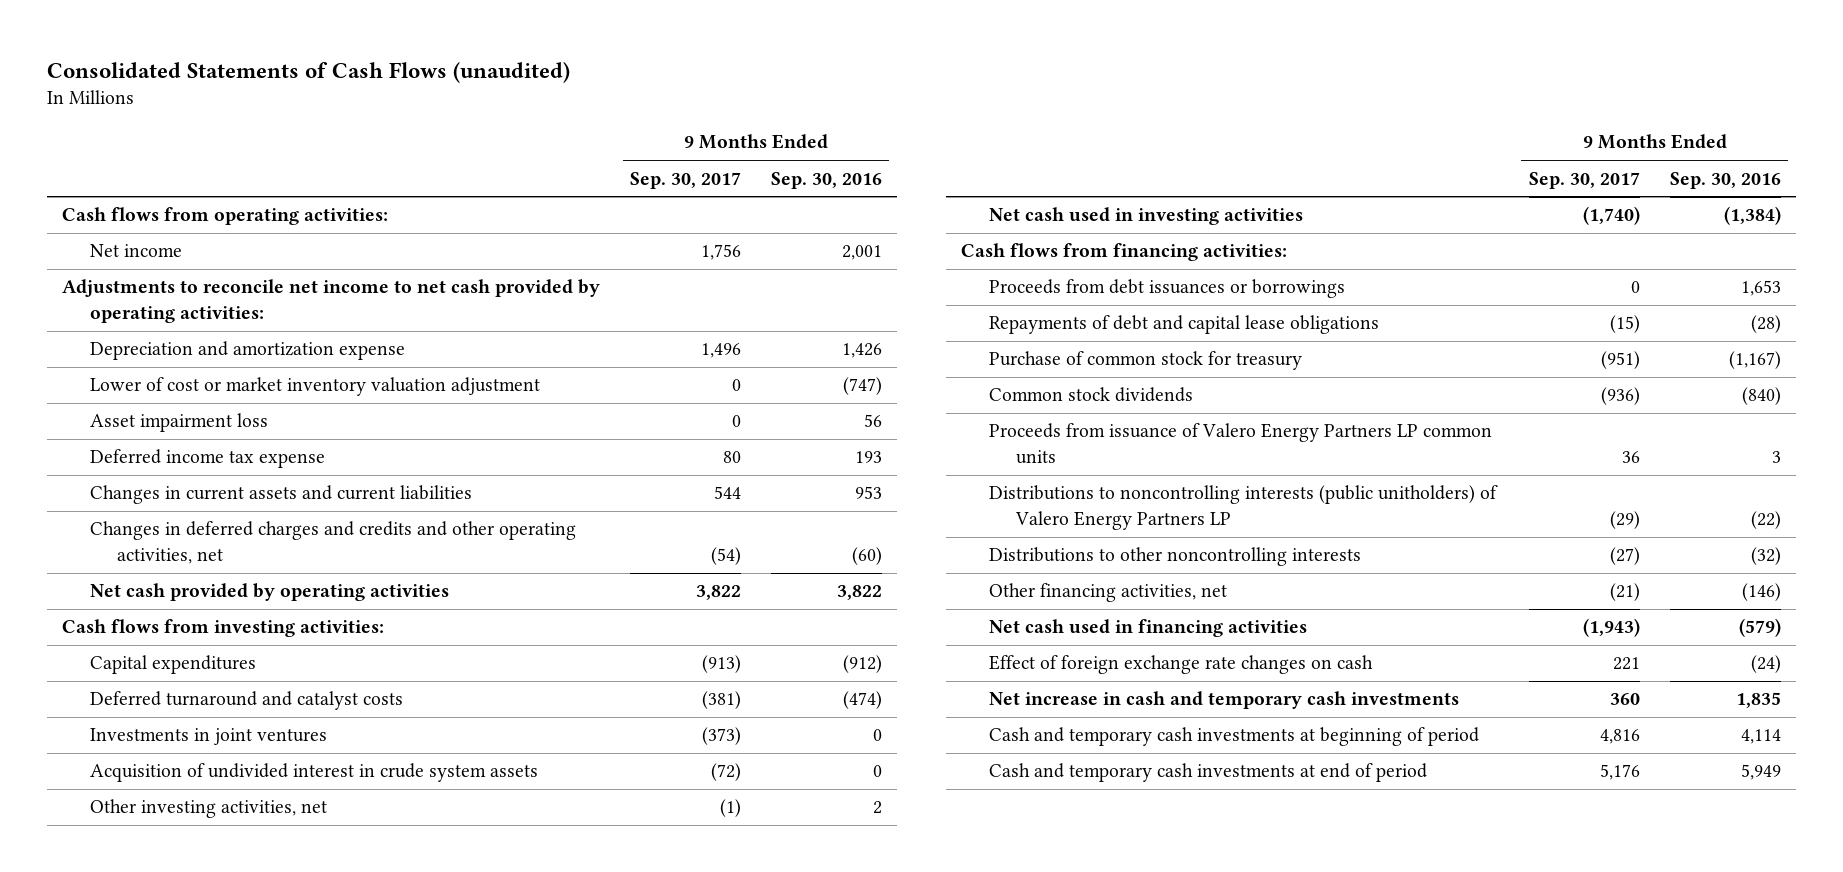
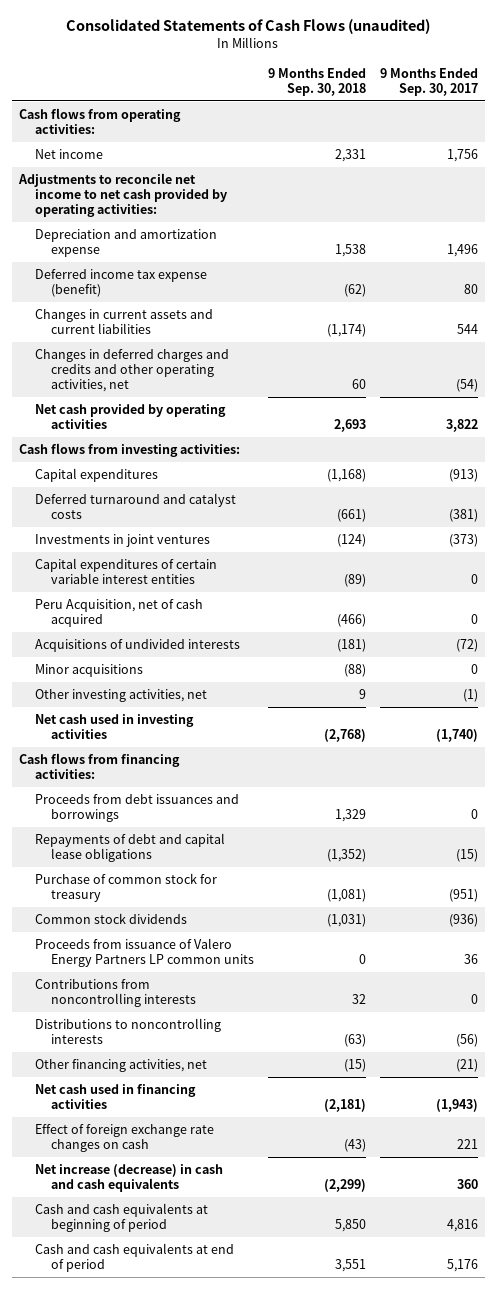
- | 9 Months Ended Sep. 30, 2017 | 9 Months Ended Sep. 30, 2016
+ | 9 Months Ended Sep. 30, 2018 | 9 Months Ended Sep. 30, 2017
- Lower of cost or market inventory valuation adjustment | 0 | (747)
- Asset impairment loss | 0 | 56
- Deferred income tax expense | 80 | 193
+ Deferred income tax expense (benefit) | (62) | 80
- Acquisition of undivided interest in crude system assets | (72) | 0
+ Capital expenditures of certain variable interest entities | (89) | 0
+ Peru Acquisition, net of cash acquired | (466) | 0
+ Acquisitions of undivided interests | (181) | (72)
+ Minor acquisitions | (88) | 0
- Proceeds from debt issuances or borrowings | 0 | 1,653
+ Proceeds from debt issuances and borrowings | 1,329 | 0
- Distributions to noncontrolling interests (public unitholders) of Valero Energy Partners LP | (29) | (22)
- Distributions to other noncontrolling interests | (27) | (32)
+ Contributions from noncontrolling interests | 32 | 0
+ Distributions to noncontrolling interests | (63) | (56)
- Net increase in cash and temporary cash investments | 360 | 1,835
- Cash and temporary cash investments at beginning of period | 4,816 | 4,114
- Cash and temporary cash investments at end of period | 5,176 | 5,949
+ Net increase (decrease) in cash and cash equivalents | (2,299) | 360
+ Cash and cash equivalents at beginning of period | 5,850 | 4,816
+ Cash and cash equivalents at end of period | 3,551 | 5,176

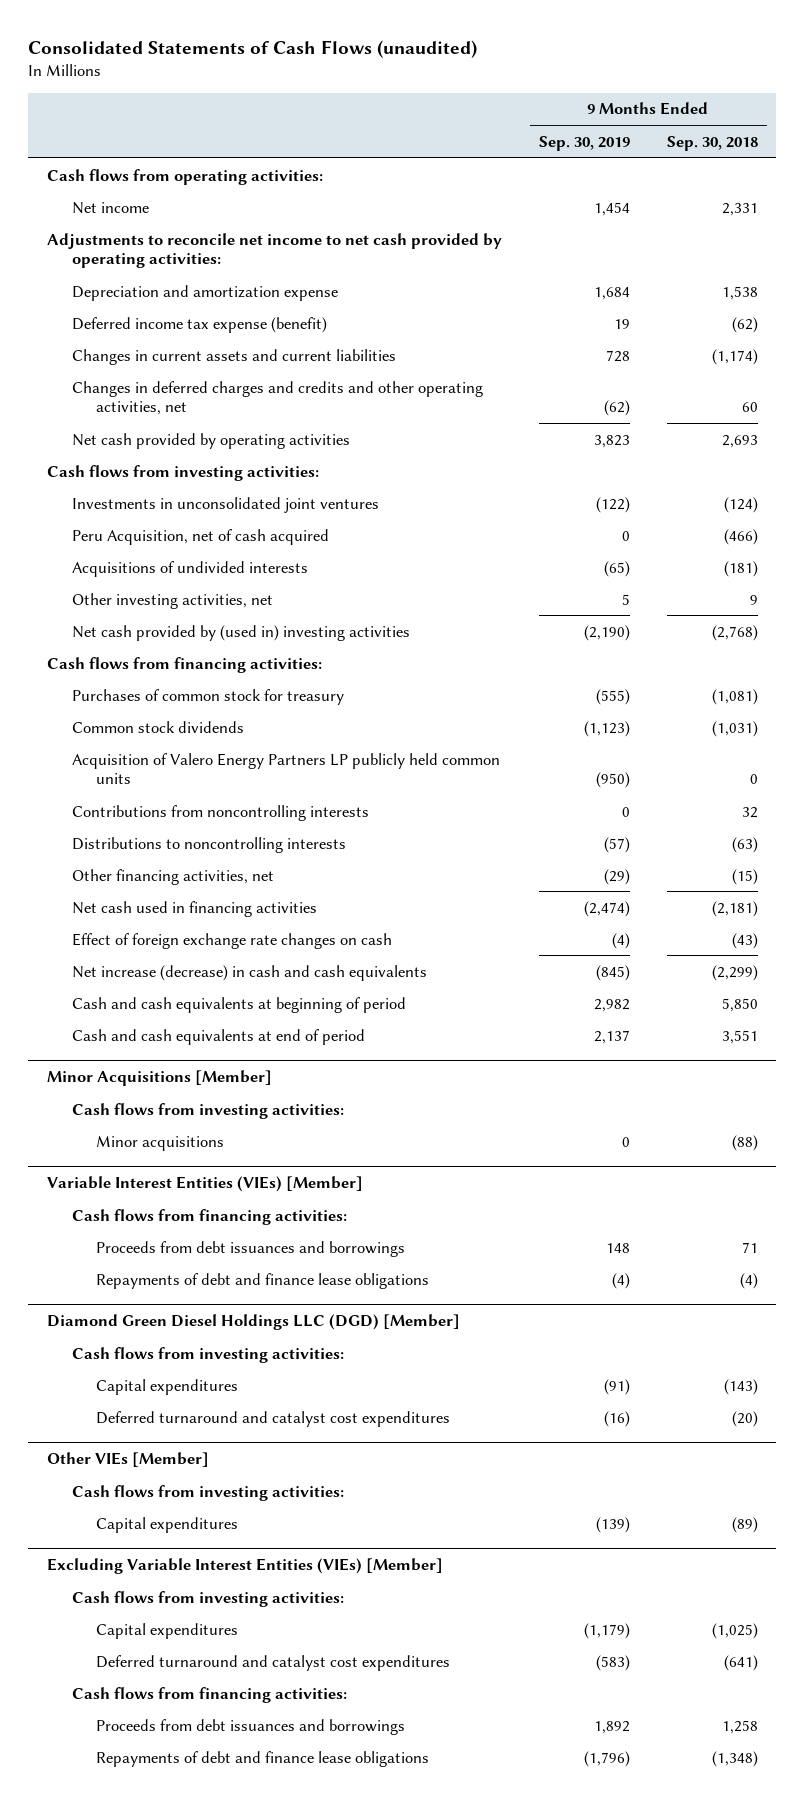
- | 9 Months Ended Sep. 30, 2018 | 9 Months Ended Sep. 30, 2017
+ | 9 Months Ended Sep. 30, 2019 | 9 Months Ended Sep. 30, 2018
- Capital expenditures | (1,168) | (913)
- Deferred turnaround and catalyst costs | (661) | (381)
- Investments in joint ventures | (124) | (373)
- Capital expenditures of certain variable interest entities | (89) | 0
+ Investments in unconsolidated joint ventures | (122) | (124)
- Minor acquisitions | (88) | 0
- Net cash used in investing activities | (2,768) | (1,740)
+ Net cash provided by (used in) investing activities | (2,190) | (2,768)
- Proceeds from debt issuances and borrowings | 1,329 | 0
- Repayments of debt and capital lease obligations | (1,352) | (15)
- Purchase of common stock for treasury | (1,081) | (951)
+ Purchases of common stock for treasury | (555) | (1,081)
- Proceeds from issuance of Valero Energy Partners LP common units | 0 | 36
+ Acquisition of Valero Energy Partners LP publicly held common units | (950) | 0
+ Minor Acquisitions [Member]
+ Cash flows from investing activities:
+ Minor acquisitions | 0 | (88)
+ Variable Interest Entities (VIEs) [Member]
+ Cash flows from financing activities:
+ Proceeds from debt issuances and borrowings | 148 | 71
+ Repayments of debt and finance lease obligations | (4) | (4)
+ Diamond Green Diesel Holdings LLC (DGD) [Member]
+ Cash flows from investing activities:
+ Capital expenditures | (91) | (143)
+ Deferred turnaround and catalyst cost expenditures | (16) | (20)
+ Other VIEs [Member]
+ Cash flows from investing activities:
+ Capital expenditures | (139) | (89)
+ Excluding Variable Interest Entities (VIEs) [Member]
+ Cash flows from investing activities:
+ Capital expenditures | (1,179) | (1,025)
+ Deferred turnaround and catalyst cost expenditures | (583) | (641)
+ Cash flows from financing activities:
+ Proceeds from debt issuances and borrowings | 1,892 | 1,258
+ Repayments of debt and finance lease obligations | (1,796) | (1,348)

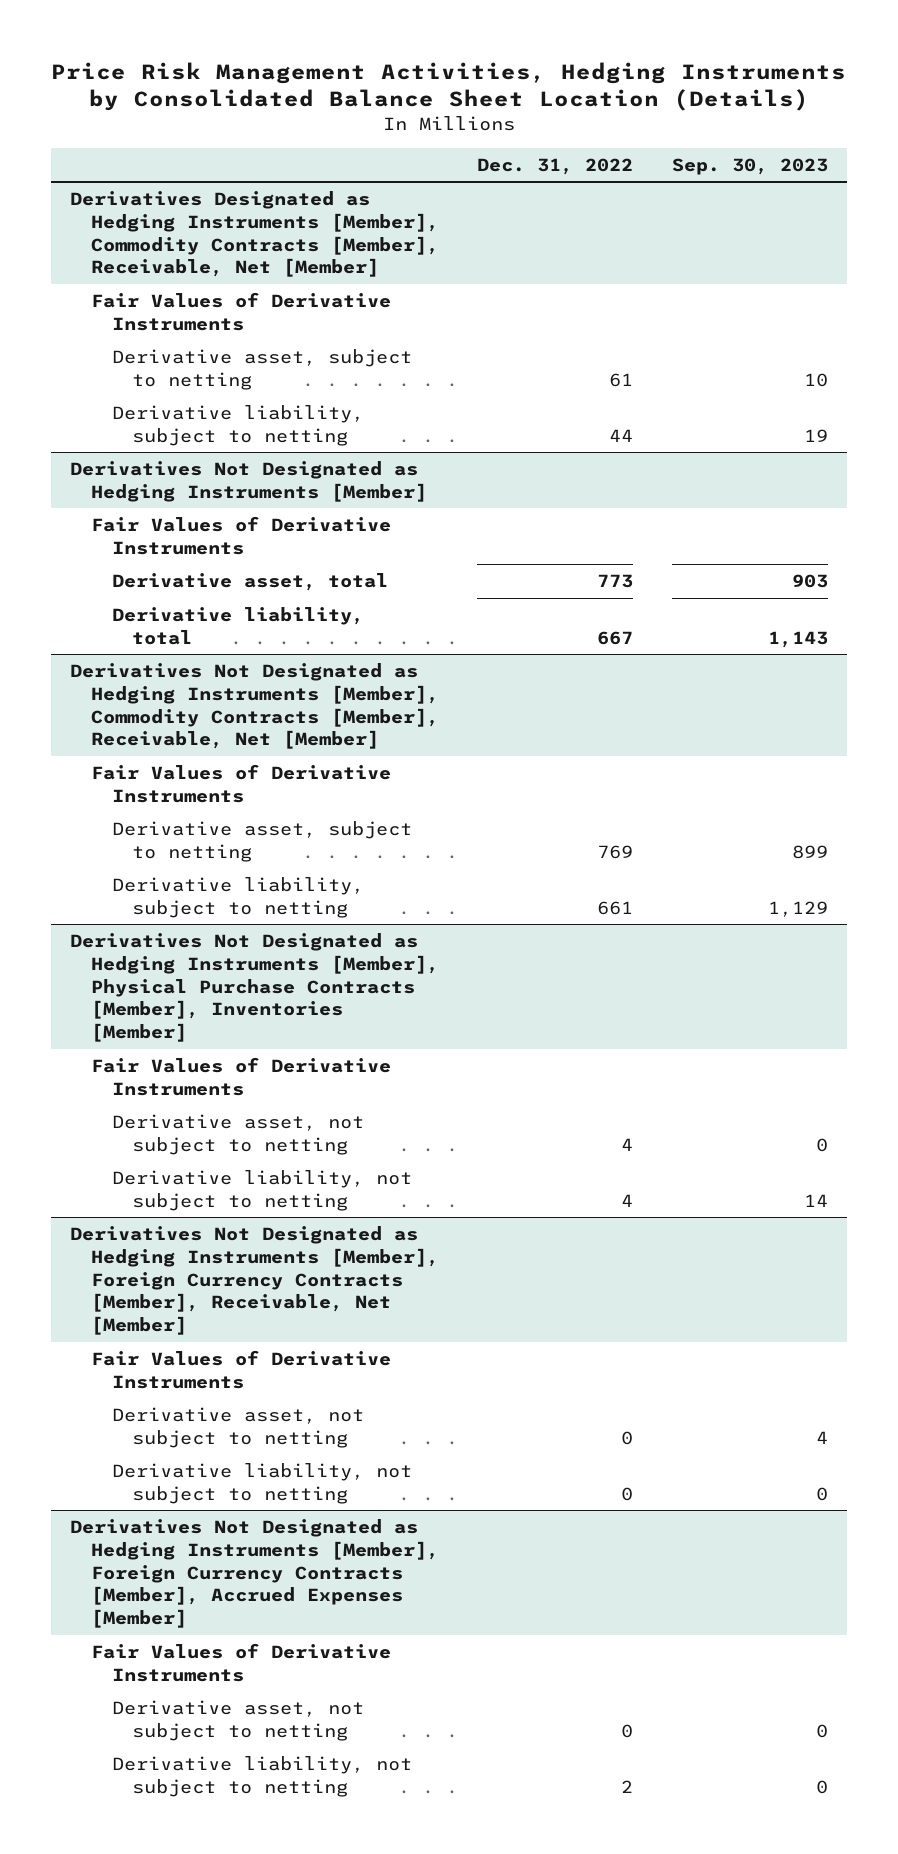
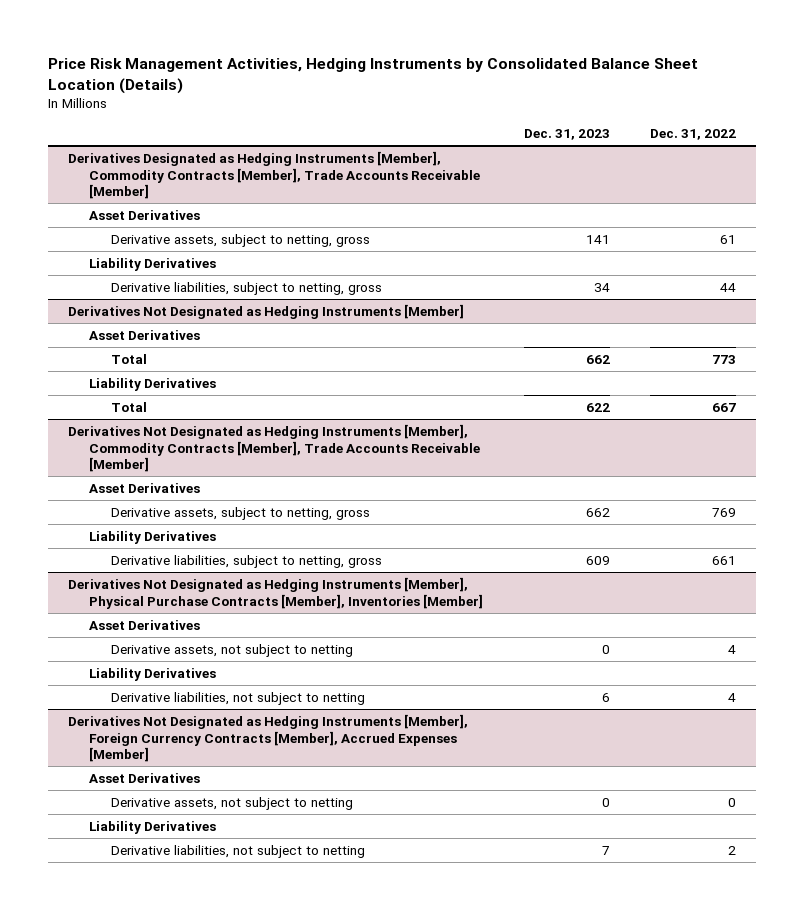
- | Dec. 31, 2022 | Sep. 30, 2023
+ | Dec. 31, 2023 | Dec. 31, 2022
- Derivatives Designated as Hedging Instruments [Member], Commodity Contracts [Member], Receivable, Net [Member]
- Fair Values of Derivative Instruments
- Derivative asset, subject to netting | 61 | 10
- Derivative liability, subject to netting | 44 | 19
+ Derivatives Designated as Hedging Instruments [Member], Commodity Contracts [Member], Trade Accounts Receivable [Member]
+ Asset Derivatives
+ Derivative assets, subject to netting, gross | 141 | 61
+ Liability Derivatives
+ Derivative liabilities, subject to netting, gross | 34 | 44
@ Derivatives Not Designated as Hedging Instruments [Member]
- Fair Values of Derivative Instruments
- Derivative asset, total | 773 | 903
- Derivative liability, total | 667 | 1,143
- Derivatives Not Designated as Hedging Instruments [Member], Commodity Contracts [Member], Receivable, Net [Member]
- Fair Values of Derivative Instruments
- Derivative asset, subject to netting | 769 | 899
- Derivative liability, subject to netting | 661 | 1,129
@ Derivatives Not Designated as Hedging Instruments [Member]
+ Asset Derivatives
+ Total | 662 | 773
+ Liability Derivatives
+ Total | 622 | 667
+ Derivatives Not Designated as Hedging Instruments [Member], Commodity Contracts [Member], Trade Accounts Receivable [Member]
+ Asset Derivatives
+ Derivative assets, subject to netting, gross | 662 | 769
+ Liability Derivatives
+ Derivative liabilities, subject to netting, gross | 609 | 661
@ Derivatives Not Designated as Hedging Instruments [Member], Physical Purchase Contracts [Member], Inventories [Member]
- Fair Values of Derivative Instruments
- Derivative asset, not subject to netting | 4 | 0
- Derivative liability, not subject to netting | 4 | 14
- Derivatives Not Designated as Hedging Instruments [Member], Foreign Currency Contracts [Member], Receivable, Net [Member]
- Fair Values of Derivative Instruments
- Derivative asset, not subject to netting | 0 | 4
- Derivative liability, not subject to netting | 0 | 0
@ Derivatives Not Designated as Hedging Instruments [Member], Physical Purchase Contracts [Member], Inventories [Member]
+ Asset Derivatives
+ Derivative assets, not subject to netting | 0 | 4
+ Liability Derivatives
+ Derivative liabilities, not subject to netting | 6 | 4
@ Derivatives Not Designated as Hedging Instruments [Member], Foreign Currency Contracts [Member], Accrued Expenses [Member]
- Fair Values of Derivative Instruments
- Derivative asset, not subject to netting | 0 | 0
- Derivative liability, not subject to netting | 2 | 0
+ Asset Derivatives
+ Derivative assets, not subject to netting | 0 | 0
+ Liability Derivatives
+ Derivative liabilities, not subject to netting | 7 | 2

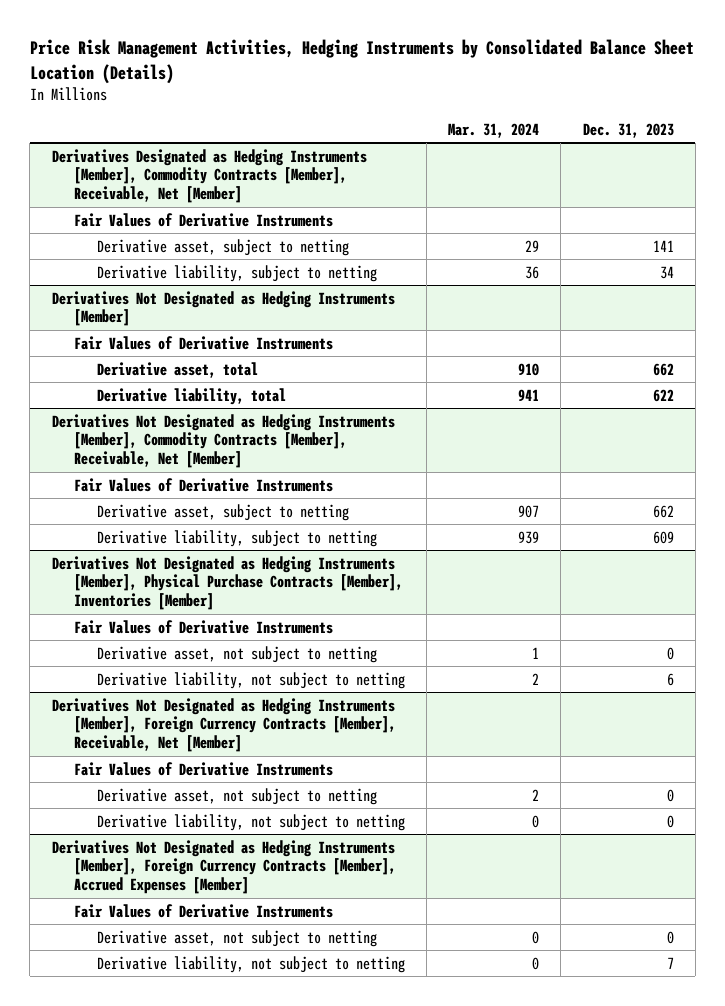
- | Dec. 31, 2023 | Dec. 31, 2022
+ | Mar. 31, 2024 | Dec. 31, 2023
- Derivatives Designated as Hedging Instruments [Member], Commodity Contracts [Member], Trade Accounts Receivable [Member]
- Asset Derivatives
- Derivative assets, subject to netting, gross | 141 | 61
- Liability Derivatives
- Derivative liabilities, subject to netting, gross | 34 | 44
+ Derivatives Designated as Hedging Instruments [Member], Commodity Contracts [Member], Receivable, Net [Member]
+ Fair Values of Derivative Instruments
+ Derivative asset, subject to netting | 29 | 141
+ Derivative liability, subject to netting | 36 | 34
@ Derivatives Not Designated as Hedging Instruments [Member]
- Asset Derivatives
- Total | 662 | 773
- Liability Derivatives
- Total | 622 | 667
- Derivatives Not Designated as Hedging Instruments [Member], Commodity Contracts [Member], Trade Accounts Receivable [Member]
- Asset Derivatives
- Derivative assets, subject to netting, gross | 662 | 769
- Liability Derivatives
- Derivative liabilities, subject to netting, gross | 609 | 661
@ Derivatives Not Designated as Hedging Instruments [Member]
+ Fair Values of Derivative Instruments
+ Derivative asset, total | 910 | 662
+ Derivative liability, total | 941 | 622
+ Derivatives Not Designated as Hedging Instruments [Member], Commodity Contracts [Member], Receivable, Net [Member]
+ Fair Values of Derivative Instruments
+ Derivative asset, subject to netting | 907 | 662
+ Derivative liability, subject to netting | 939 | 609
@ Derivatives Not Designated as Hedging Instruments [Member], Physical Purchase Contracts [Member], Inventories [Member]
- Asset Derivatives
- Derivative assets, not subject to netting | 0 | 4
- Liability Derivatives
- Derivative liabilities, not subject to netting | 6 | 4
+ Fair Values of Derivative Instruments
+ Derivative asset, not subject to netting | 1 | 0
+ Derivative liability, not subject to netting | 2 | 6
+ Derivatives Not Designated as Hedging Instruments [Member], Foreign Currency Contracts [Member], Receivable, Net [Member]
+ Fair Values of Derivative Instruments
+ Derivative asset, not subject to netting | 2 | 0
+ Derivative liability, not subject to netting | 0 | 0
@ Derivatives Not Designated as Hedging Instruments [Member], Foreign Currency Contracts [Member], Accrued Expenses [Member]
- Asset Derivatives
- Derivative assets, not subject to netting | 0 | 0
- Liability Derivatives
- Derivative liabilities, not subject to netting | 7 | 2
+ Fair Values of Derivative Instruments
+ Derivative asset, not subject to netting | 0 | 0
+ Derivative liability, not subject to netting | 0 | 7

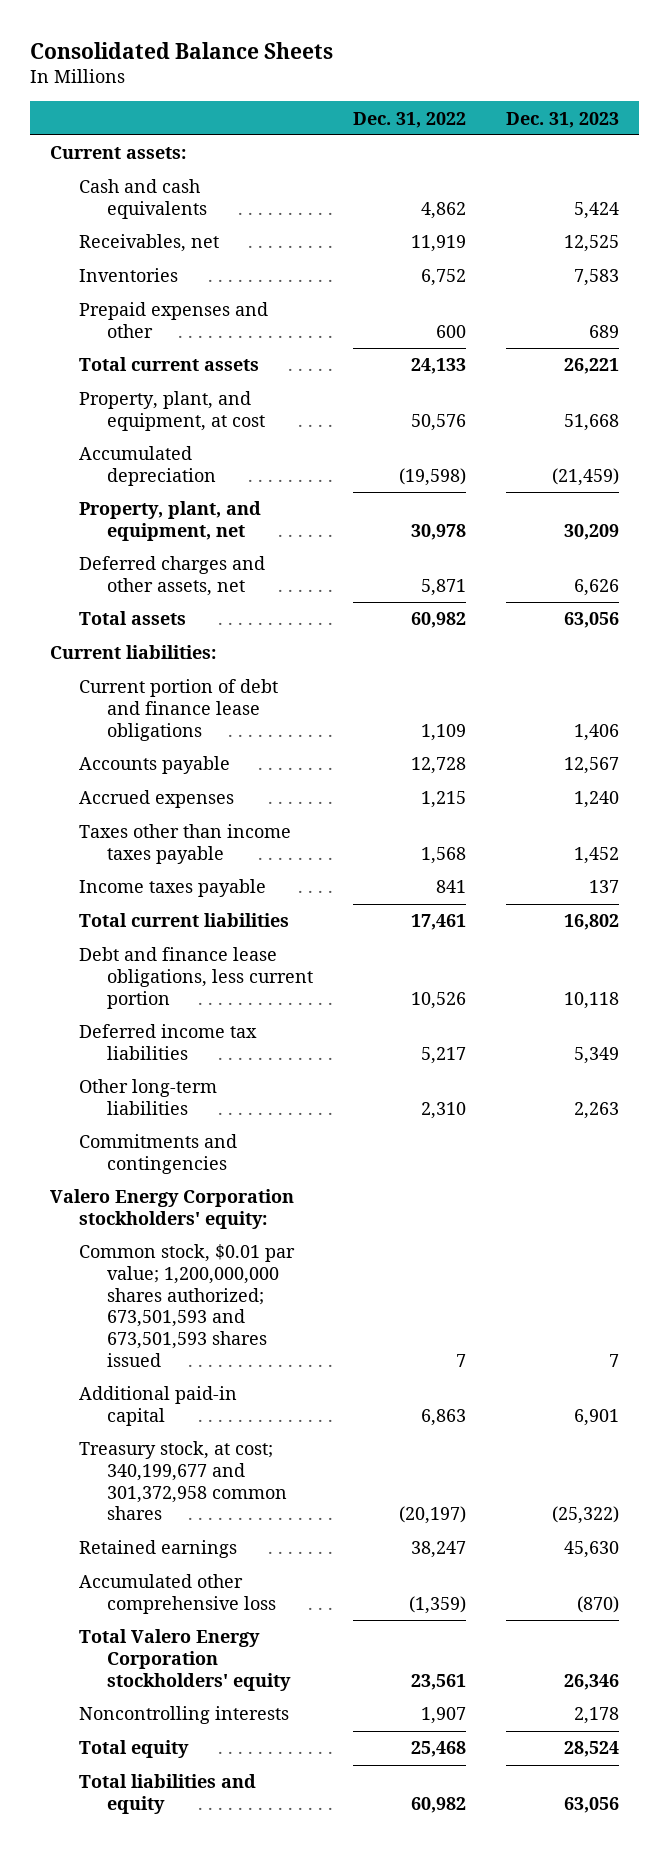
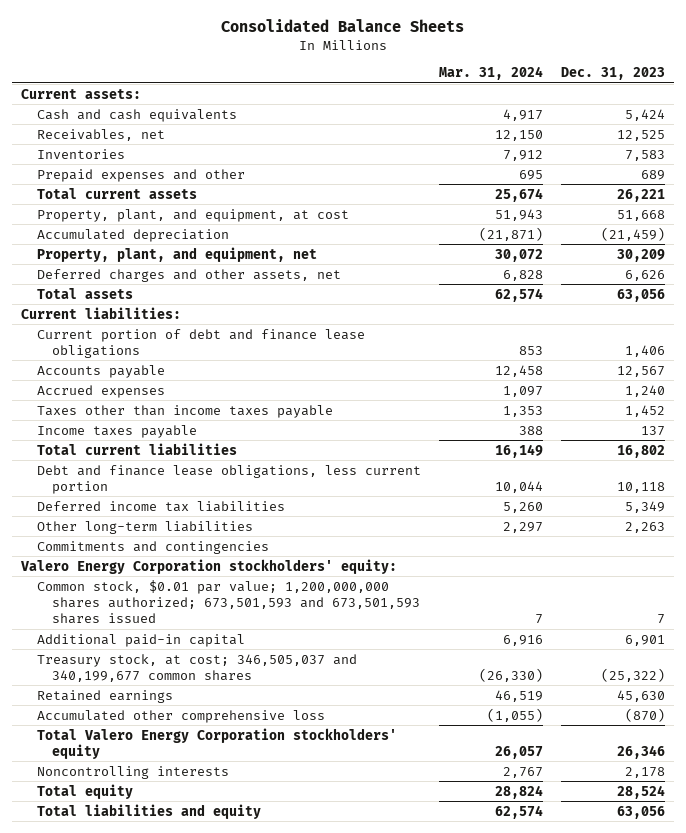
- | Dec. 31, 2022 | Dec. 31, 2023
+ | Mar. 31, 2024 | Dec. 31, 2023
- Treasury stock, at cost; 340,199,677 and 301,372,958 common shares | (20,197) | (25,322)
+ Treasury stock, at cost; 346,505,037 and 340,199,677 common shares | (26,330) | (25,322)

